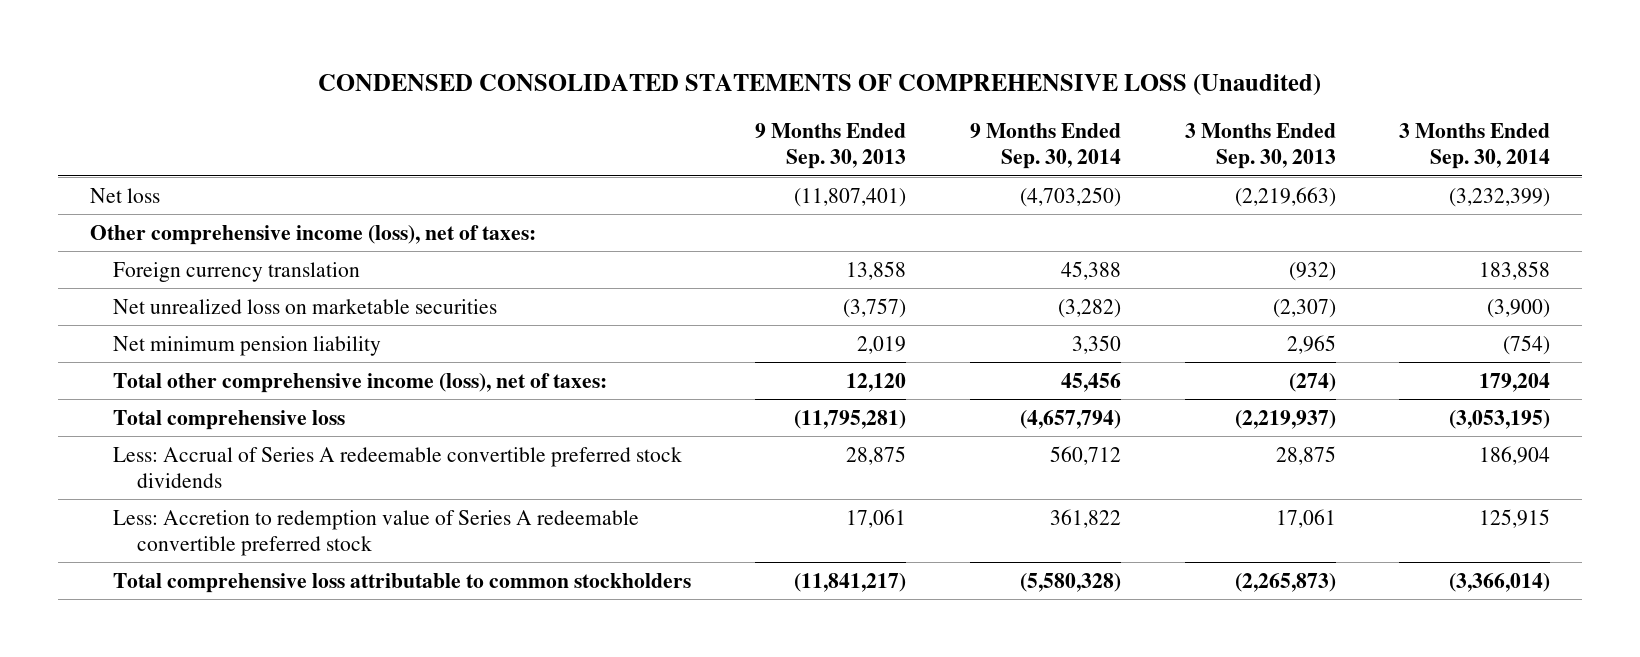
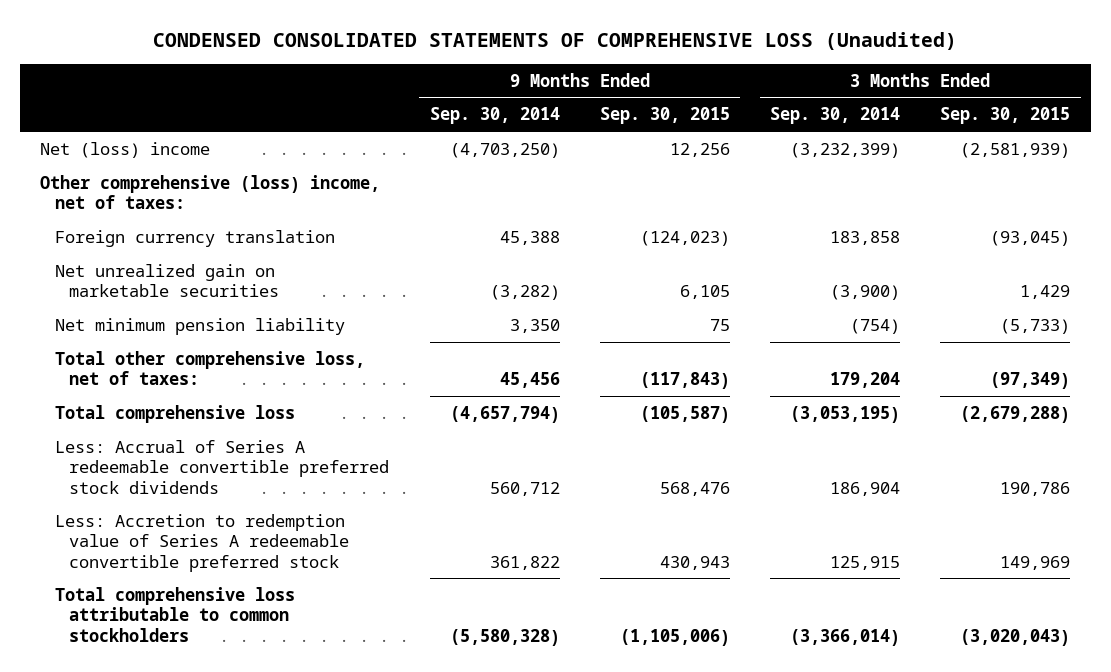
- | 9 Months Ended Sep. 30, 2013 | 9 Months Ended Sep. 30, 2014 | 3 Months Ended Sep. 30, 2013 | 3 Months Ended Sep. 30, 2014
+ | 9 Months Ended Sep. 30, 2014 | 9 Months Ended Sep. 30, 2015 | 3 Months Ended Sep. 30, 2014 | 3 Months Ended Sep. 30, 2015
- Net loss | (11,807,401) | (4,703,250) | (2,219,663) | (3,232,399)
- Other comprehensive income (loss), net of taxes:
+ Net (loss) income | (4,703,250) | 12,256 | (3,232,399) | (2,581,939)
+ Other comprehensive (loss) income, net of taxes:
- Net unrealized loss on marketable securities | (3,757) | (3,282) | (2,307) | (3,900)
+ Net unrealized gain on marketable securities | (3,282) | 6,105 | (3,900) | 1,429
- Total other comprehensive income (loss), net of taxes: | 12,120 | 45,456 | (274) | 179,204
+ Total other comprehensive loss, net of taxes: | 45,456 | (117,843) | 179,204 | (97,349)

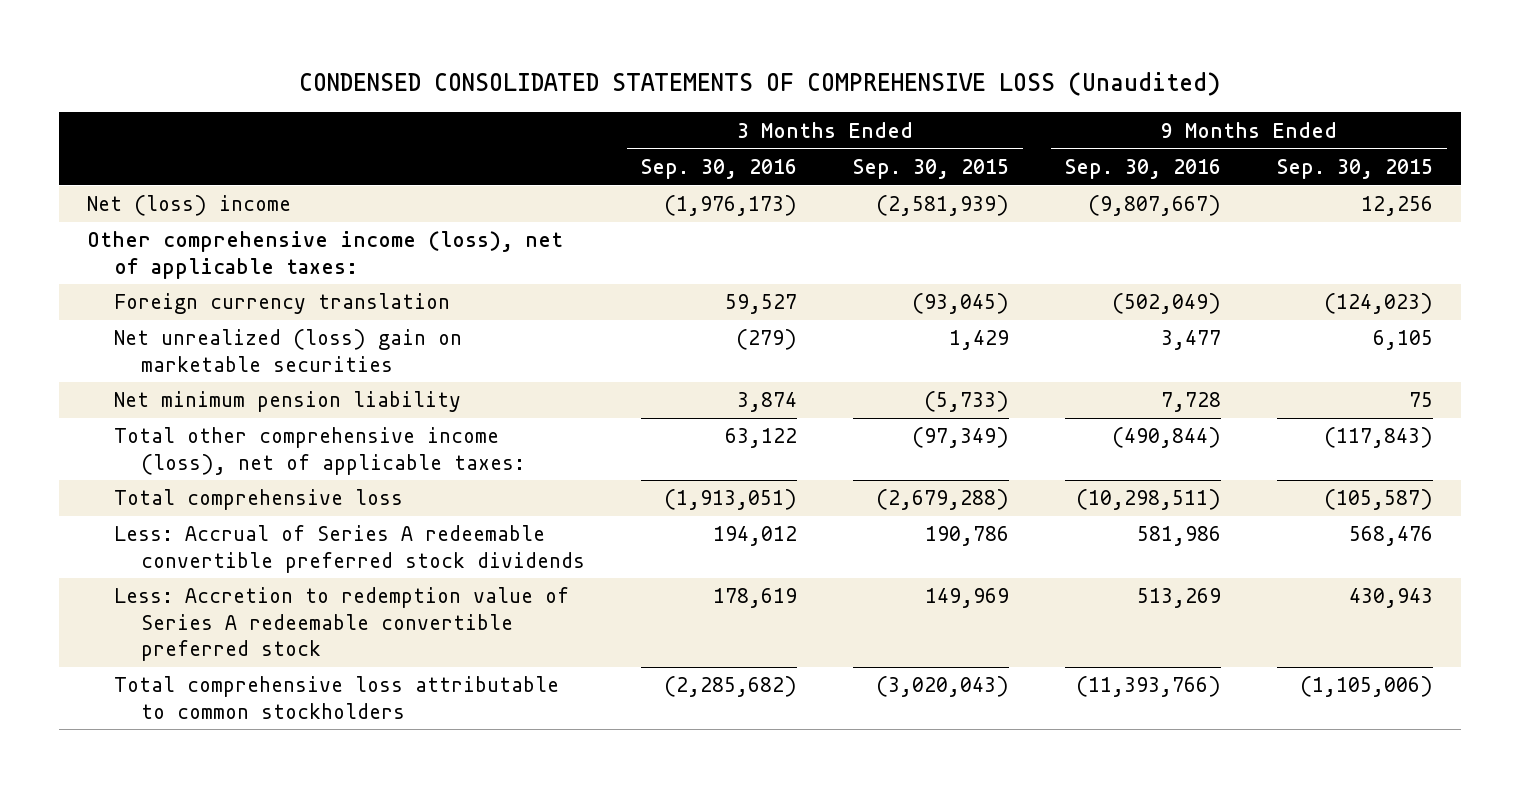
- | 9 Months Ended Sep. 30, 2014 | 9 Months Ended Sep. 30, 2015 | 3 Months Ended Sep. 30, 2014 | 3 Months Ended Sep. 30, 2015
+ | 3 Months Ended Sep. 30, 2016 | 3 Months Ended Sep. 30, 2015 | 9 Months Ended Sep. 30, 2016 | 9 Months Ended Sep. 30, 2015
- Other comprehensive (loss) income, net of taxes:
+ Other comprehensive income (loss), net of applicable taxes:
- Net unrealized gain on marketable securities | (3,282) | 6,105 | (3,900) | 1,429
+ Net unrealized (loss) gain on marketable securities | (279) | 1,429 | 3,477 | 6,105
- Total other comprehensive loss, net of taxes: | 45,456 | (117,843) | 179,204 | (97,349)
+ Total other comprehensive income (loss), net of applicable taxes: | 63,122 | (97,349) | (490,844) | (117,843)

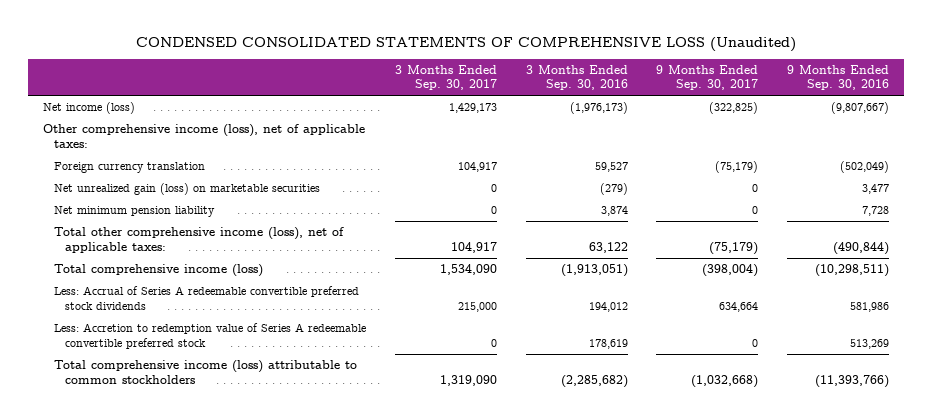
- | 3 Months Ended Sep. 30, 2016 | 3 Months Ended Sep. 30, 2015 | 9 Months Ended Sep. 30, 2016 | 9 Months Ended Sep. 30, 2015
+ | 3 Months Ended Sep. 30, 2017 | 3 Months Ended Sep. 30, 2016 | 9 Months Ended Sep. 30, 2017 | 9 Months Ended Sep. 30, 2016
- Net (loss) income | (1,976,173) | (2,581,939) | (9,807,667) | 12,256
+ Net income (loss) | 1,429,173 | (1,976,173) | (322,825) | (9,807,667)
- Net unrealized (loss) gain on marketable securities | (279) | 1,429 | 3,477 | 6,105
+ Net unrealized gain (loss) on marketable securities | 0 | (279) | 0 | 3,477
- Total comprehensive loss | (1,913,051) | (2,679,288) | (10,298,511) | (105,587)
+ Total comprehensive income (loss) | 1,534,090 | (1,913,051) | (398,004) | (10,298,511)
- Total comprehensive loss attributable to common stockholders | (2,285,682) | (3,020,043) | (11,393,766) | (1,105,006)
+ Total comprehensive income (loss) attributable to common stockholders | 1,319,090 | (2,285,682) | (1,032,668) | (11,393,766)

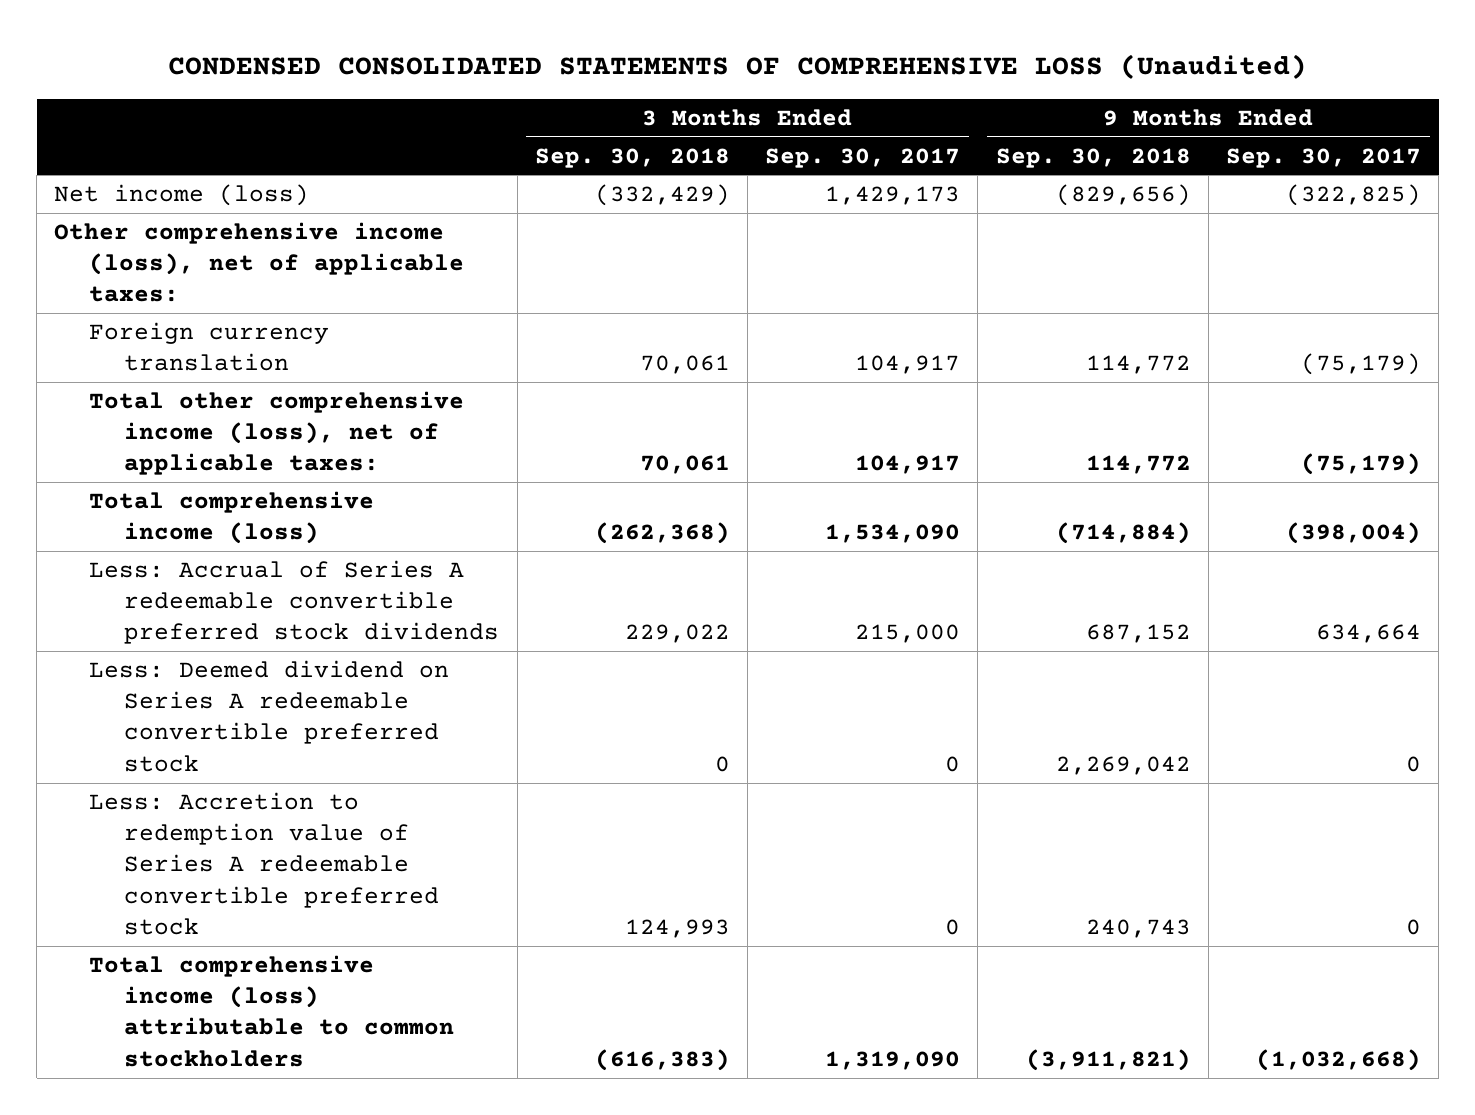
- | 3 Months Ended Sep. 30, 2017 | 3 Months Ended Sep. 30, 2016 | 9 Months Ended Sep. 30, 2017 | 9 Months Ended Sep. 30, 2016
+ | 3 Months Ended Sep. 30, 2018 | 3 Months Ended Sep. 30, 2017 | 9 Months Ended Sep. 30, 2018 | 9 Months Ended Sep. 30, 2017
- Net unrealized gain (loss) on marketable securities | 0 | (279) | 0 | 3,477
- Net minimum pension liability | 0 | 3,874 | 0 | 7,728
+ Less: Deemed dividend on Series A redeemable convertible preferred stock | 0 | 0 | 2,269,042 | 0

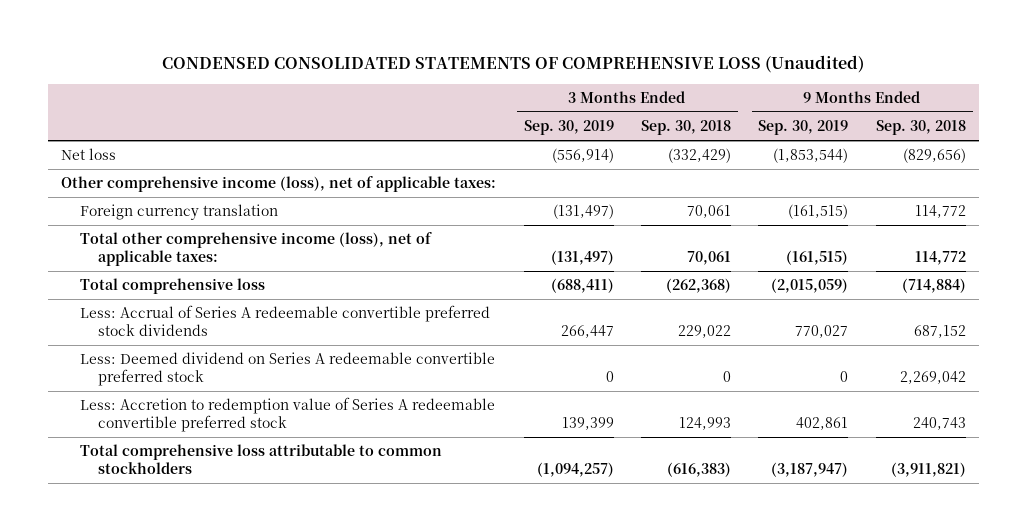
- | 3 Months Ended Sep. 30, 2018 | 3 Months Ended Sep. 30, 2017 | 9 Months Ended Sep. 30, 2018 | 9 Months Ended Sep. 30, 2017
+ | 3 Months Ended Sep. 30, 2019 | 3 Months Ended Sep. 30, 2018 | 9 Months Ended Sep. 30, 2019 | 9 Months Ended Sep. 30, 2018
- Net income (loss) | (332,429) | 1,429,173 | (829,656) | (322,825)
+ Net loss | (556,914) | (332,429) | (1,853,544) | (829,656)
- Total comprehensive income (loss) | (262,368) | 1,534,090 | (714,884) | (398,004)
+ Total comprehensive loss | (688,411) | (262,368) | (2,015,059) | (714,884)
- Total comprehensive income (loss) attributable to common stockholders | (616,383) | 1,319,090 | (3,911,821) | (1,032,668)
+ Total comprehensive loss attributable to common stockholders | (1,094,257) | (616,383) | (3,187,947) | (3,911,821)

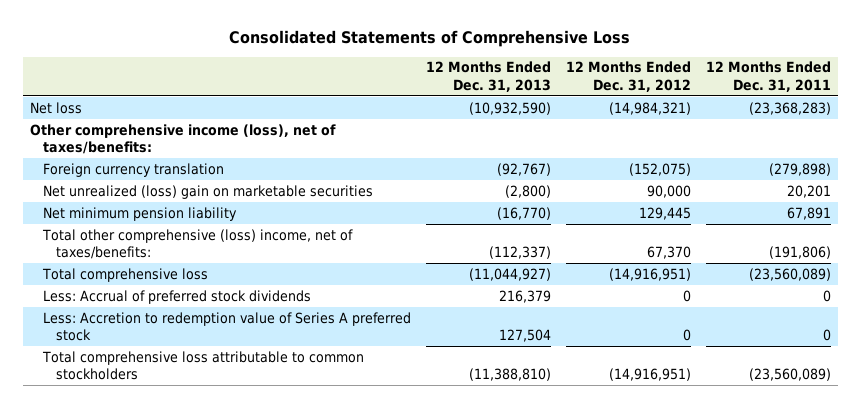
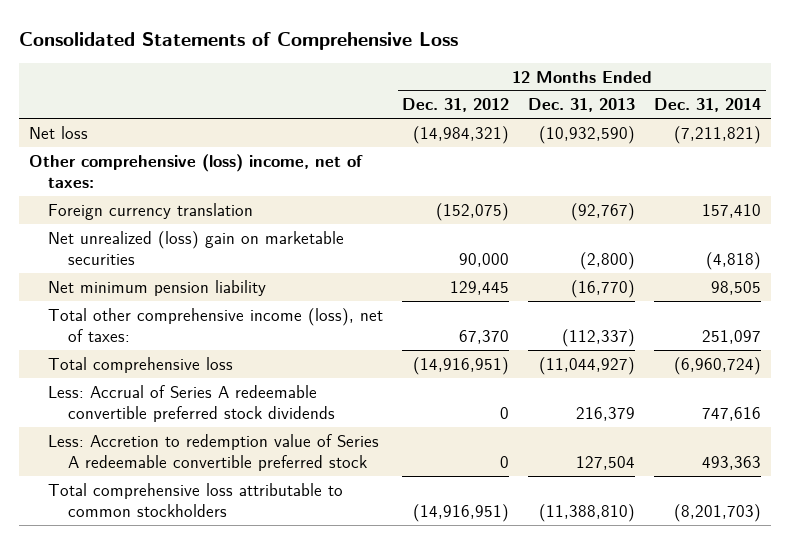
- | 12 Months Ended Dec. 31, 2013 | 12 Months Ended Dec. 31, 2012 | 12 Months Ended Dec. 31, 2011
+ | 12 Months Ended Dec. 31, 2012 | 12 Months Ended Dec. 31, 2013 | 12 Months Ended Dec. 31, 2014
- Other comprehensive income (loss), net of taxes/benefits:
+ Other comprehensive (loss) income, net of taxes:
- Total other comprehensive (loss) income, net of taxes/benefits: | (112,337) | 67,370 | (191,806)
+ Total other comprehensive income (loss), net of taxes: | 67,370 | (112,337) | 251,097
- Less: Accrual of preferred stock dividends | 216,379 | 0 | 0
- Less: Accretion to redemption value of Series A preferred stock | 127,504 | 0 | 0
+ Less: Accrual of Series A redeemable convertible preferred stock dividends | 0 | 216,379 | 747,616
+ Less: Accretion to redemption value of Series A redeemable convertible preferred stock | 0 | 127,504 | 493,363

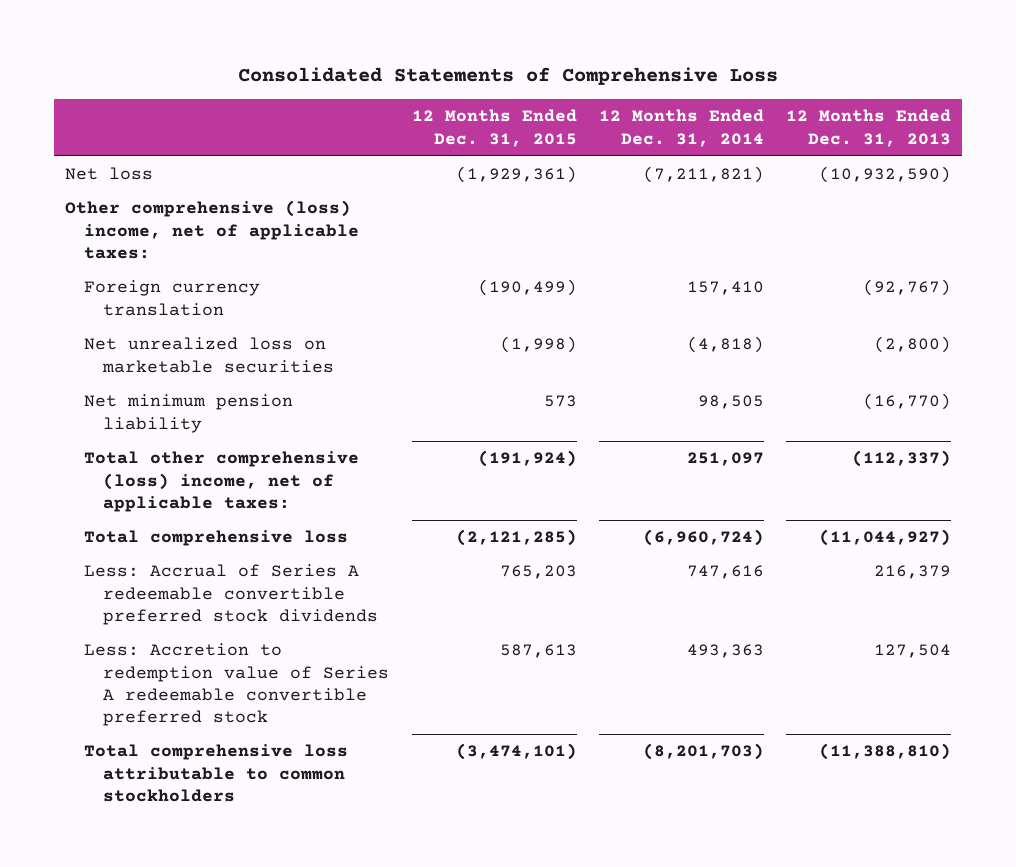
- | 12 Months Ended Dec. 31, 2012 | 12 Months Ended Dec. 31, 2013 | 12 Months Ended Dec. 31, 2014
+ | 12 Months Ended Dec. 31, 2015 | 12 Months Ended Dec. 31, 2014 | 12 Months Ended Dec. 31, 2013
- Other comprehensive (loss) income, net of taxes:
+ Other comprehensive (loss) income, net of applicable taxes:
- Net unrealized (loss) gain on marketable securities | 90,000 | (2,800) | (4,818)
+ Net unrealized loss on marketable securities | (1,998) | (4,818) | (2,800)
- Total other comprehensive income (loss), net of taxes: | 67,370 | (112,337) | 251,097
+ Total other comprehensive (loss) income, net of applicable taxes: | (191,924) | 251,097 | (112,337)

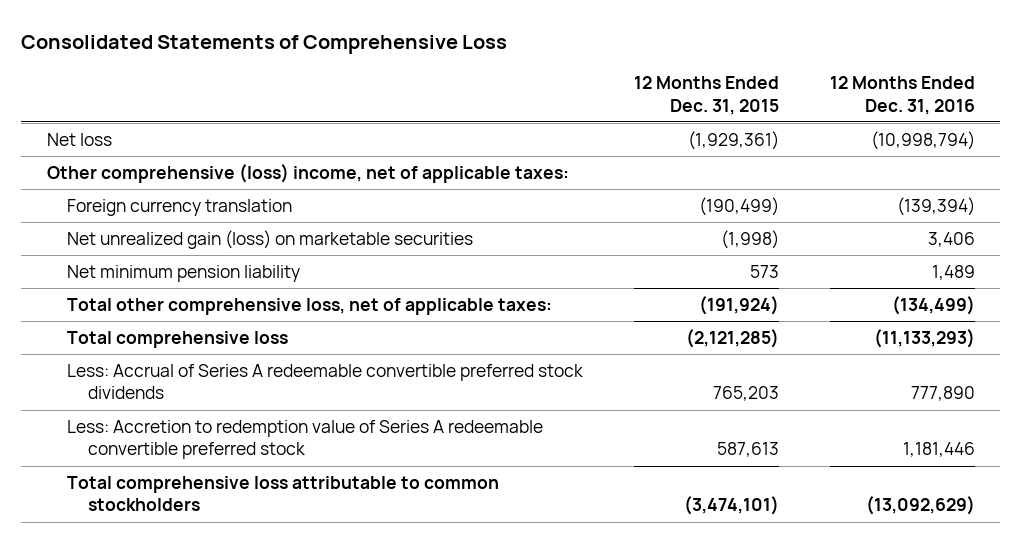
- | 12 Months Ended Dec. 31, 2015 | 12 Months Ended Dec. 31, 2014 | 12 Months Ended Dec. 31, 2013
+ | 12 Months Ended Dec. 31, 2015 | 12 Months Ended Dec. 31, 2016
- Net unrealized loss on marketable securities | (1,998) | (4,818) | (2,800)
+ Net unrealized gain (loss) on marketable securities | (1,998) | 3,406
- Total other comprehensive (loss) income, net of applicable taxes: | (191,924) | 251,097 | (112,337)
+ Total other comprehensive loss, net of applicable taxes: | (191,924) | (134,499)

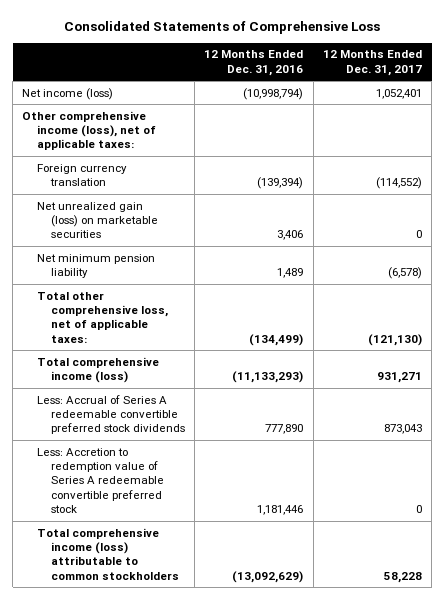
- | 12 Months Ended Dec. 31, 2015 | 12 Months Ended Dec. 31, 2016
+ | 12 Months Ended Dec. 31, 2016 | 12 Months Ended Dec. 31, 2017
- Net loss | (1,929,361) | (10,998,794)
- Other comprehensive (loss) income, net of applicable taxes:
+ Net income (loss) | (10,998,794) | 1,052,401
+ Other comprehensive income (loss), net of applicable taxes:
- Total comprehensive loss | (2,121,285) | (11,133,293)
+ Total comprehensive income (loss) | (11,133,293) | 931,271
- Total comprehensive loss attributable to common stockholders | (3,474,101) | (13,092,629)
+ Total comprehensive income (loss) attributable to common stockholders | (13,092,629) | 58,228

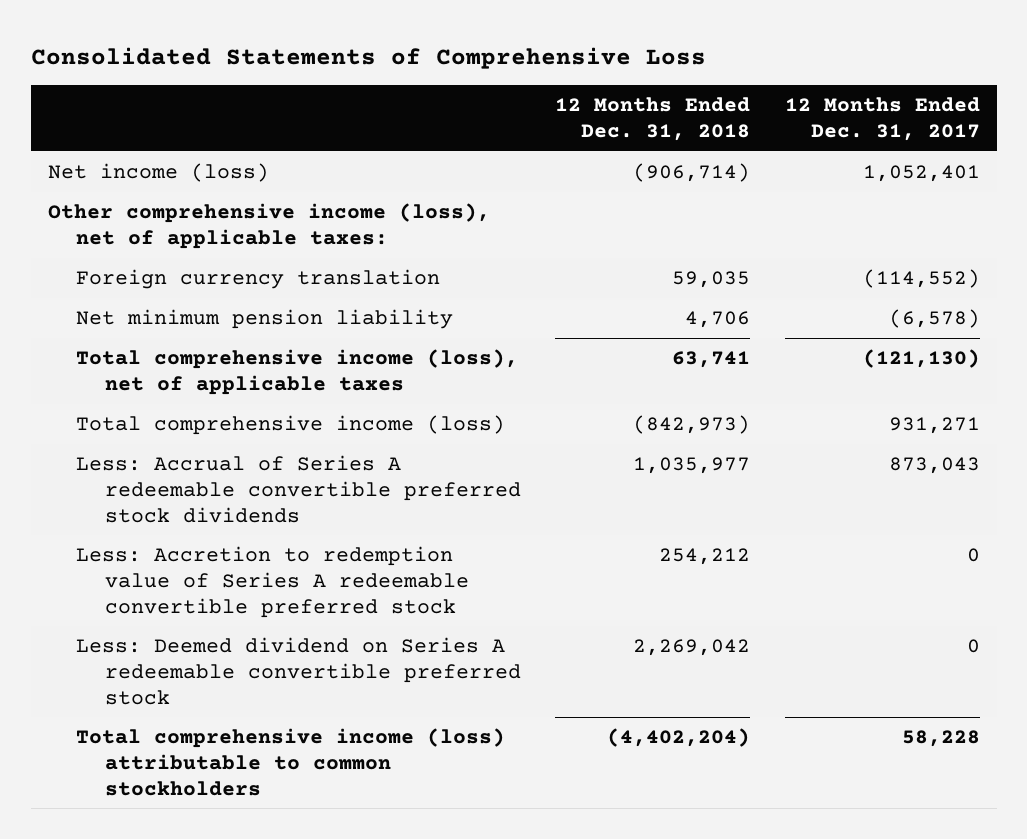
- | 12 Months Ended Dec. 31, 2016 | 12 Months Ended Dec. 31, 2017
+ | 12 Months Ended Dec. 31, 2018 | 12 Months Ended Dec. 31, 2017
- Net unrealized gain (loss) on marketable securities | 3,406 | 0
- Total other comprehensive loss, net of applicable taxes: | (134,499) | (121,130)
+ Total comprehensive income (loss), net of applicable taxes | 63,741 | (121,130)
+ Less: Deemed dividend on Series A redeemable convertible preferred stock | 2,269,042 | 0

